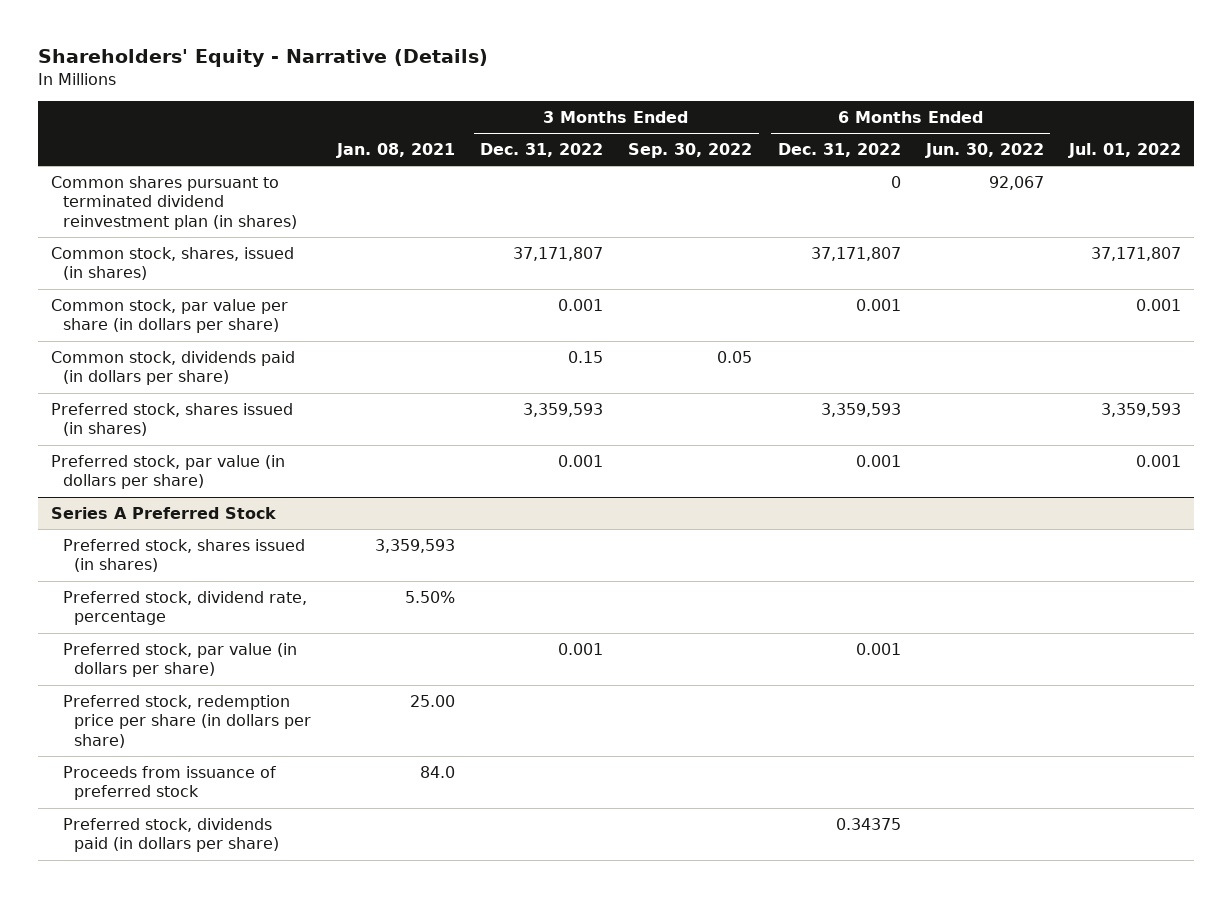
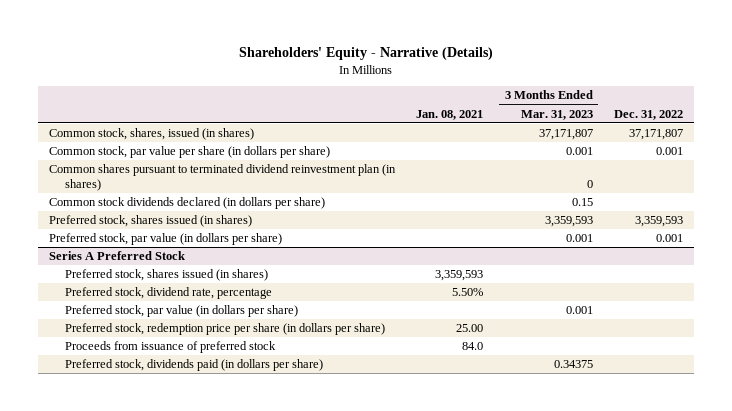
- | Jan. 08, 2021 | 3 Months Ended Dec. 31, 2022 | 3 Months Ended Sep. 30, 2022 | 6 Months Ended Dec. 31, 2022 | 6 Months Ended Jun. 30, 2022 | Jul. 01, 2022
+ | Jan. 08, 2021 | 3 Months Ended Mar. 31, 2023 | Dec. 31, 2022
- Common stock, dividends paid (in dollars per share) | | 0.15 | 0.05 | | |
moved down: Common shares pursuant to terminated dividend reinvestment plan (in shares) | | 0 |
+ Common stock dividends declared (in dollars per share) | | 0.15 |

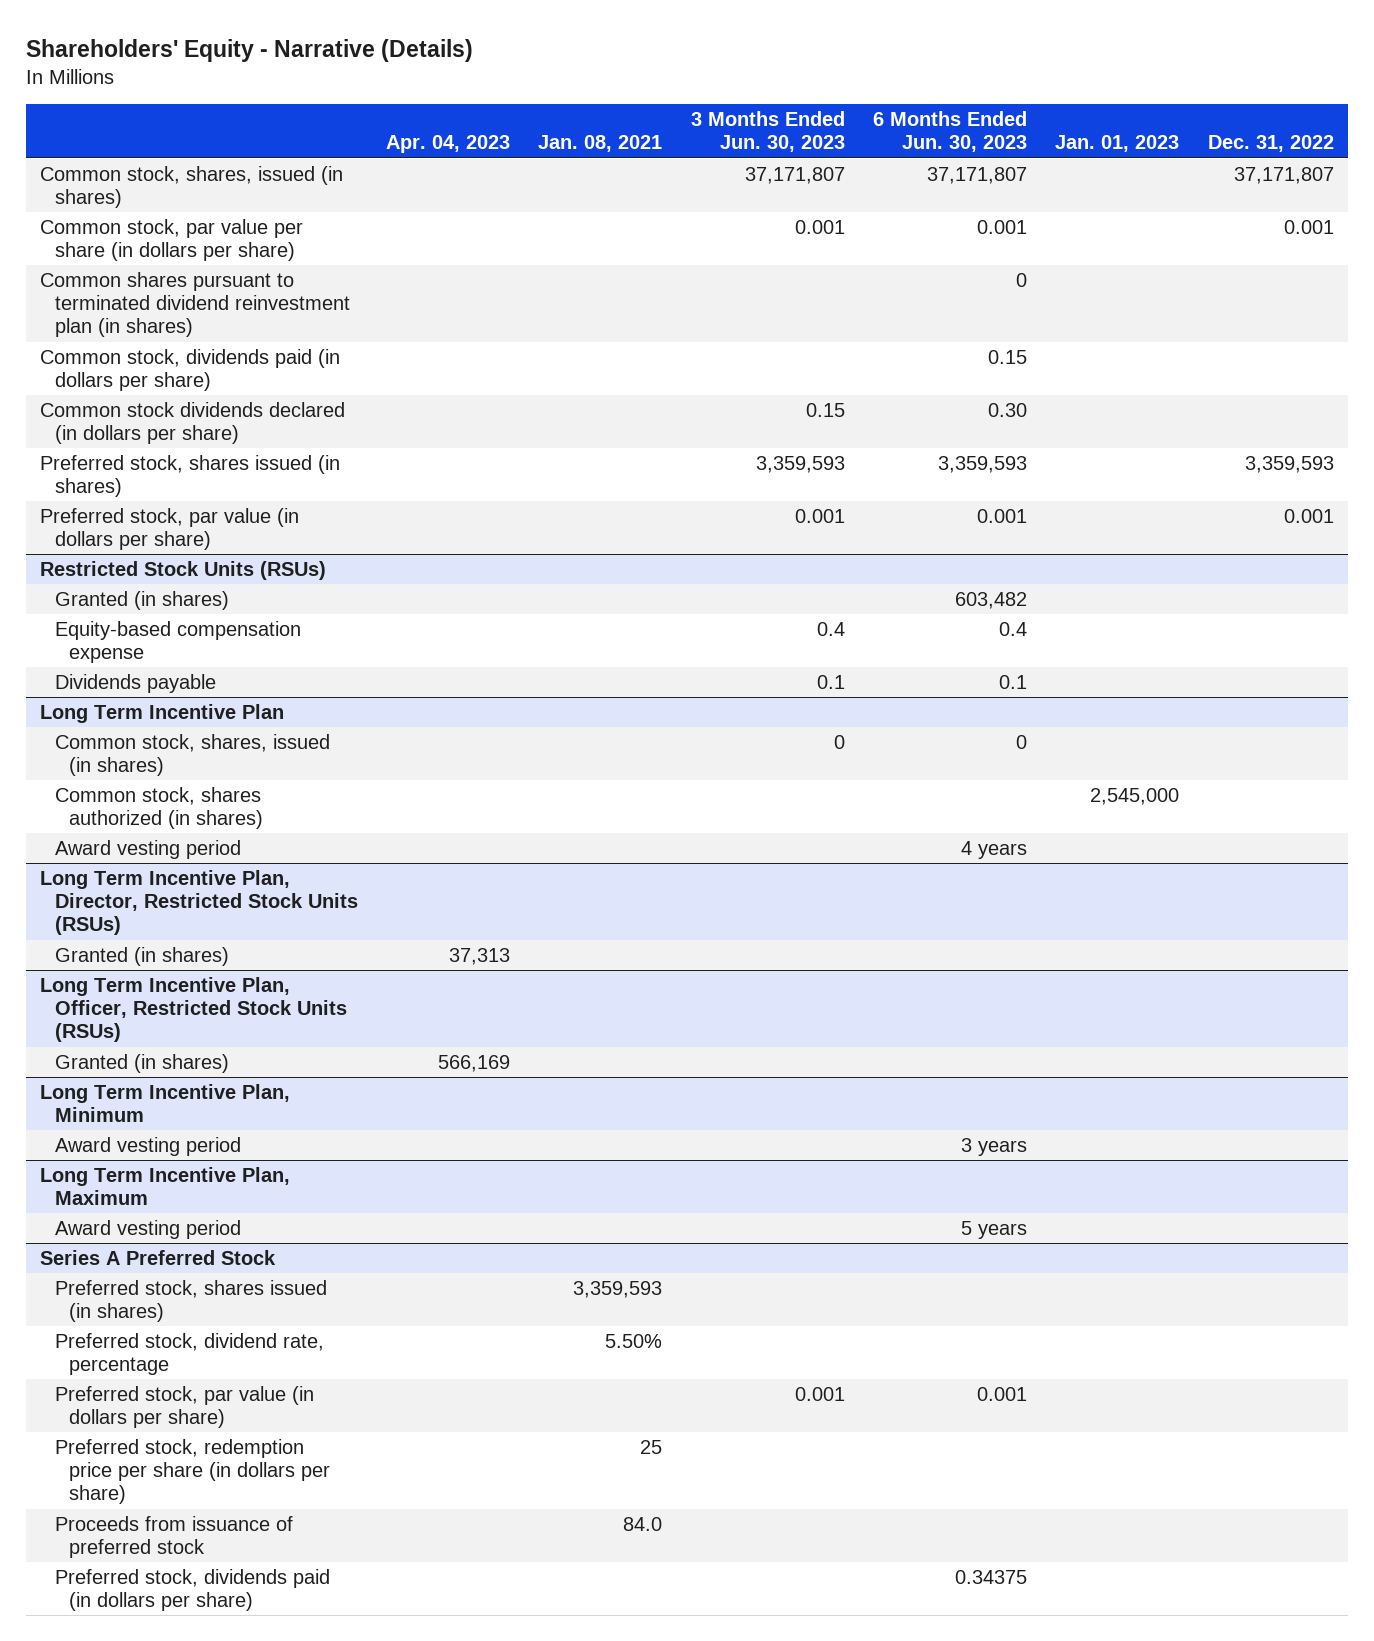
- | Jan. 08, 2021 | 3 Months Ended Mar. 31, 2023 | Dec. 31, 2022
+ | Apr. 04, 2023 | Jan. 08, 2021 | 3 Months Ended Jun. 30, 2023 | 6 Months Ended Jun. 30, 2023 | Jan. 01, 2023 | Dec. 31, 2022
+ Common stock, dividends paid (in dollars per share) | | | | 0.15 | |
+ Restricted Stock Units (RSUs)
+ Granted (in shares) | | | | 603,482 | |
+ Equity-based compensation expense | | | 0.4 | 0.4 | |
+ Dividends payable | | | 0.1 | 0.1 | |
+ Long Term Incentive Plan
+ Common stock, shares, issued (in shares) | | | 0 | 0 | |
+ Common stock, shares authorized (in shares) | | | | | 2,545,000 |
+ Award vesting period | | | | 4 years | |
+ Long Term Incentive Plan, Director, Restricted Stock Units (RSUs)
+ Granted (in shares) | 37,313 | | | | |
+ Long Term Incentive Plan, Officer, Restricted Stock Units (RSUs)
+ Granted (in shares) | 566,169 | | | | |
+ Long Term Incentive Plan, Minimum
+ Award vesting period | | | | 3 years | |
+ Long Term Incentive Plan, Maximum
+ Award vesting period | | | | 5 years | |
@ Series A Preferred Stock
- Preferred stock, redemption price per share (in dollars per share) | 25.00 | |
+ Preferred stock, redemption price per share (in dollars per share) | | 25 | | | |

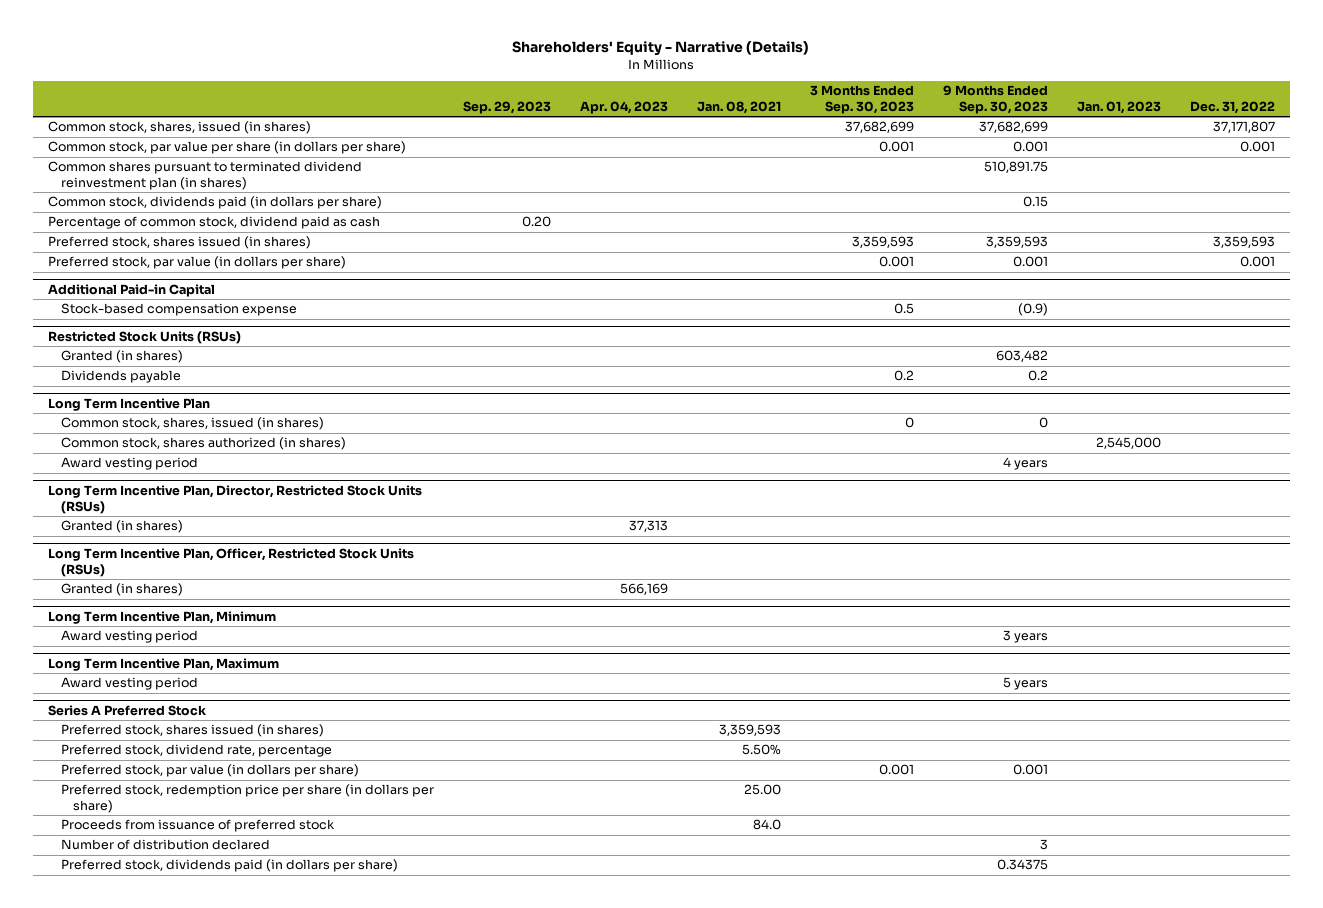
- | Apr. 04, 2023 | Jan. 08, 2021 | 3 Months Ended Jun. 30, 2023 | 6 Months Ended Jun. 30, 2023 | Jan. 01, 2023 | Dec. 31, 2022
+ | Sep. 29, 2023 | Apr. 04, 2023 | Jan. 08, 2021 | 3 Months Ended Sep. 30, 2023 | 9 Months Ended Sep. 30, 2023 | Jan. 01, 2023 | Dec. 31, 2022
- Common stock dividends declared (in dollars per share) | | | 0.15 | 0.30 | |
+ Percentage of common stock, dividend paid as cash | 0.20 | | | | | |
+ Additional Paid-in Capital
+ Stock-based compensation expense | | | | 0.5 | (0.9) | |
@ Restricted Stock Units (RSUs)
- Equity-based compensation expense | | | 0.4 | 0.4 | |
@ Series A Preferred Stock
- Preferred stock, redemption price per share (in dollars per share) | | 25 | | | |
+ Preferred stock, redemption price per share (in dollars per share) | | | 25.00 | | | |
+ Number of distribution declared | | | | | 3 | |

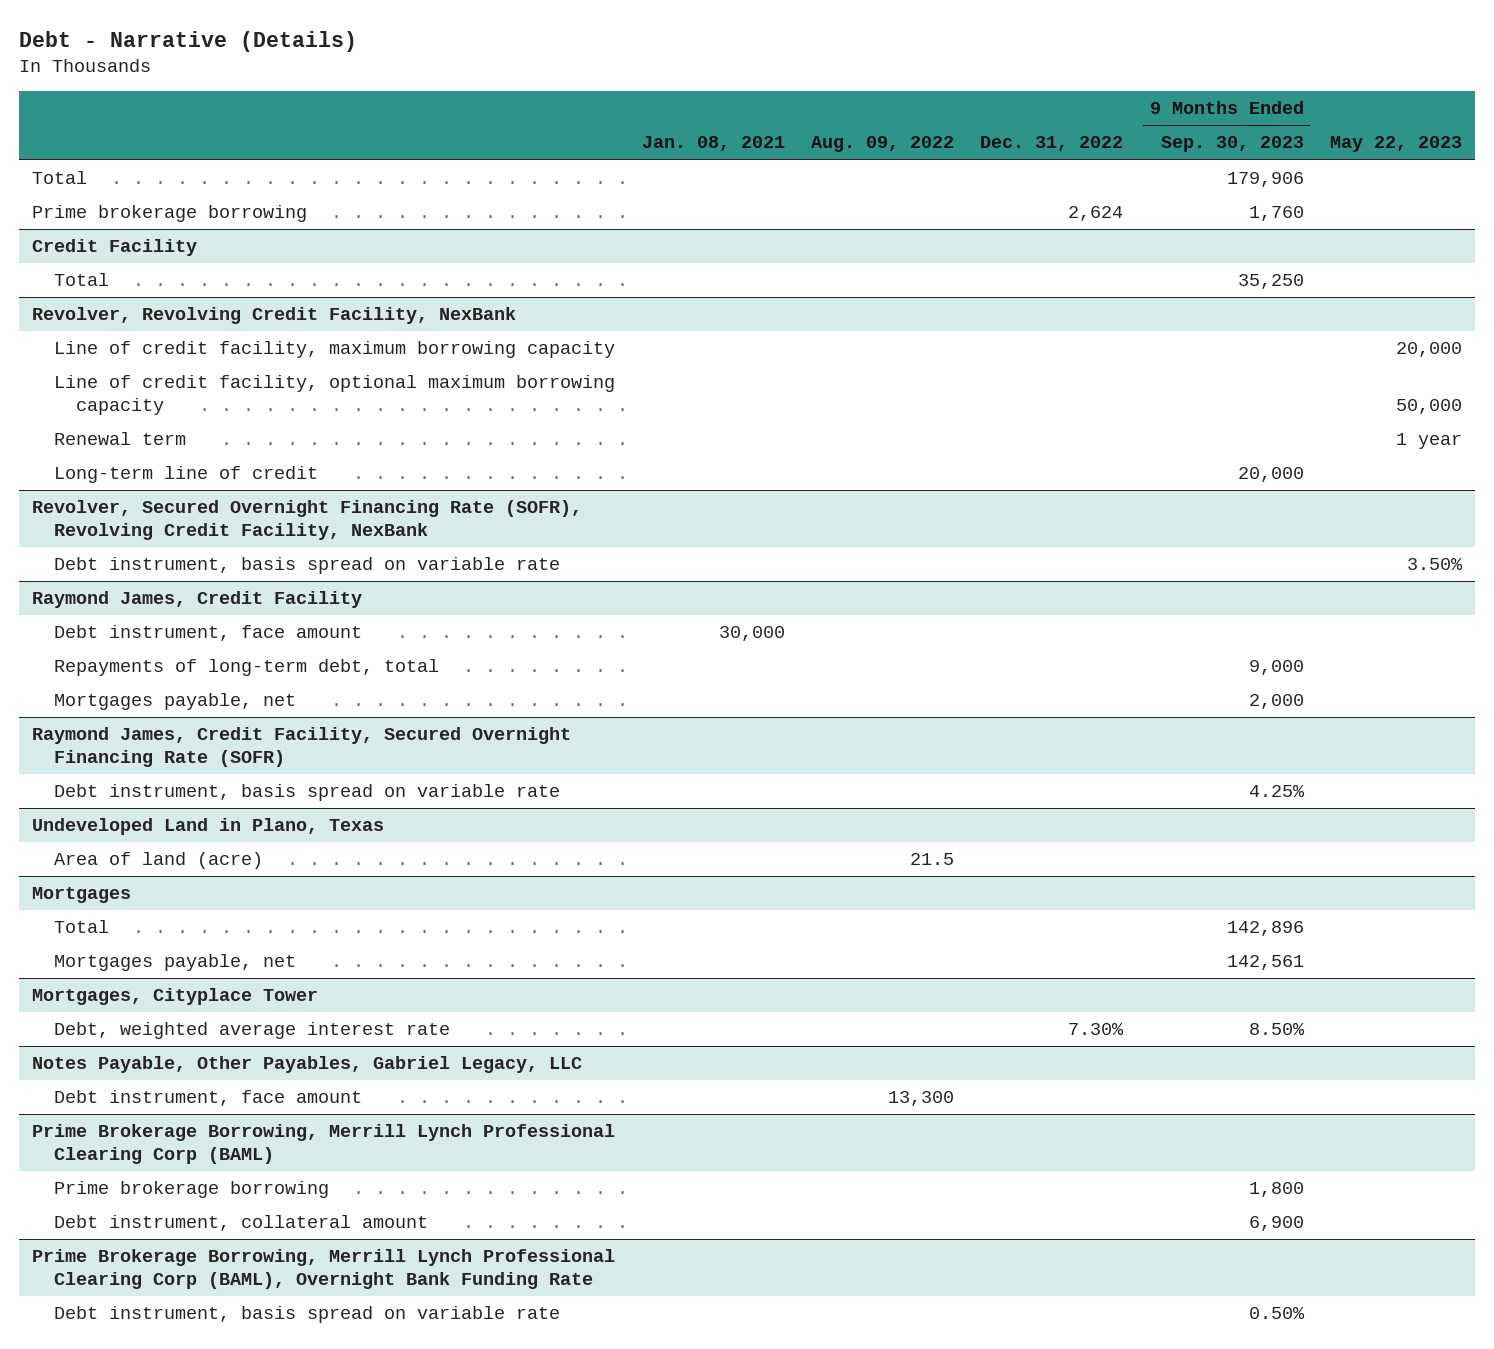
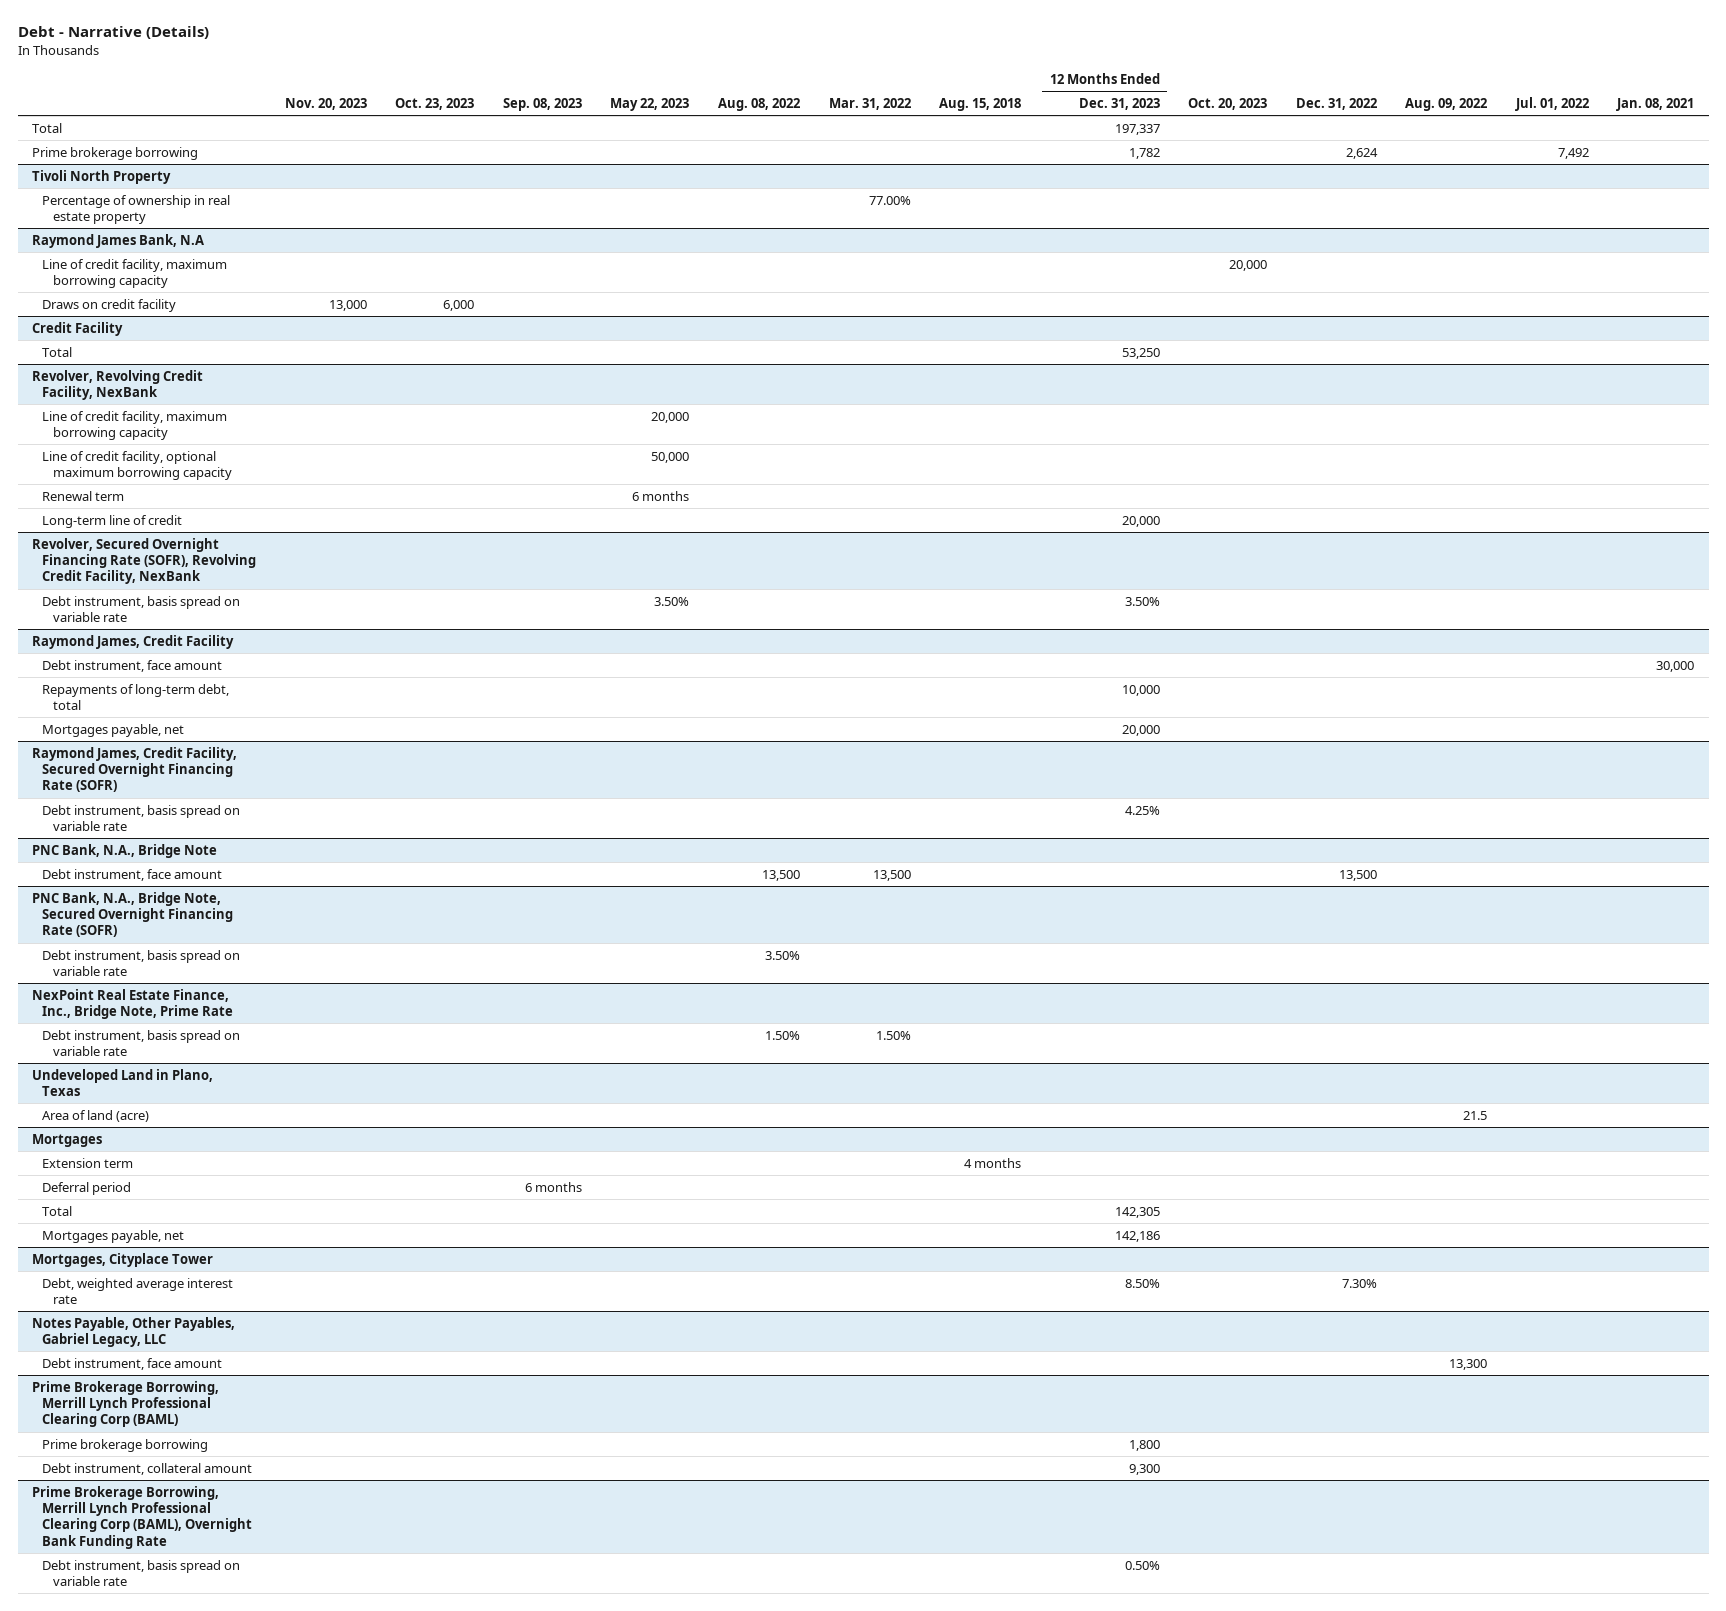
- | Jan. 08, 2021 | Aug. 09, 2022 | Dec. 31, 2022 | 9 Months Ended Sep. 30, 2023 | May 22, 2023
+ | Nov. 20, 2023 | Oct. 23, 2023 | Sep. 08, 2023 | May 22, 2023 | Aug. 08, 2022 | Mar. 31, 2022 | Aug. 15, 2018 | 12 Months Ended Dec. 31, 2023 | Oct. 20, 2023 | Dec. 31, 2022 | Aug. 09, 2022 | Jul. 01, 2022 | Jan. 08, 2021
+ Tivoli North Property
+ Percentage of ownership in real estate property | | | | | | 77.00% | | | | | | |
+ Raymond James Bank, N.A
+ Line of credit facility, maximum borrowing capacity | | | | | | | | | 20,000 | | | |
+ Draws on credit facility | 13,000 | 6,000 | | | | | | | | | | |
@ Revolver, Revolving Credit Facility, NexBank
- Renewal term | | | | | 1 year
+ Renewal term | | | | 6 months | | | | | | | | |
+ PNC Bank, N.A., Bridge Note
+ Debt instrument, face amount | | | | | 13,500 | 13,500 | | | | 13,500 | | |
+ PNC Bank, N.A., Bridge Note, Secured Overnight Financing Rate (SOFR)
+ Debt instrument, basis spread on variable rate | | | | | 3.50% | | | | | | | |
+ NexPoint Real Estate Finance, Inc., Bridge Note, Prime Rate
+ Debt instrument, basis spread on variable rate | | | | | 1.50% | 1.50% | | | | | | |
@ Mortgages
+ Extension term | | | | | | | 4 months | | | | | |
+ Deferral period | | | 6 months | | | | | | | | | |

